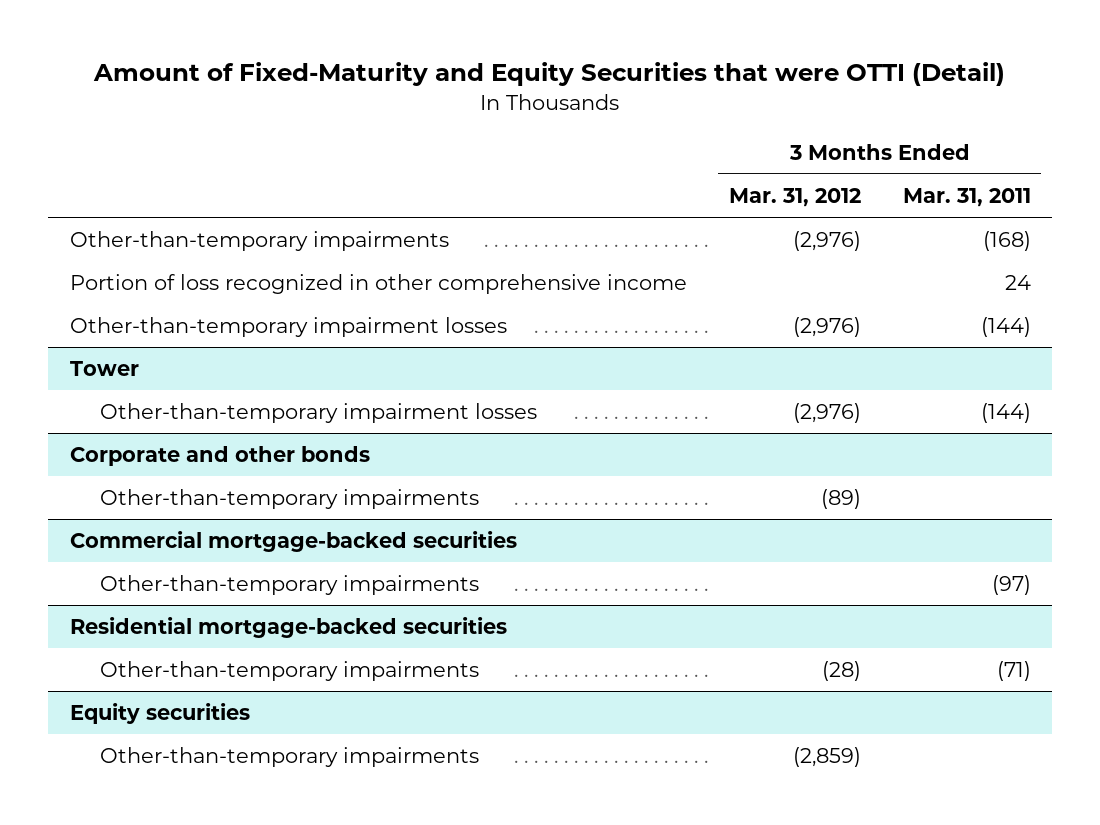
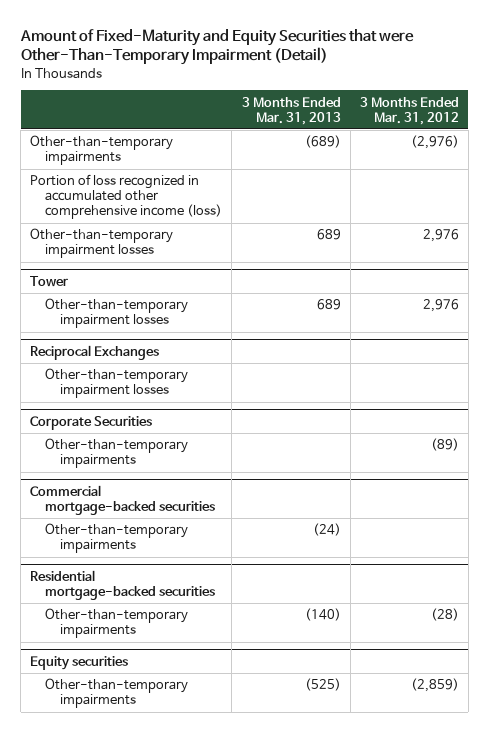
- Amount of Fixed-Maturity and Equity Securities that were OTTI (Detail)
+ Amount of Fixed-Maturity and Equity Securities that were Other-Than-Temporary Impairment (Detail)
- | 3 Months Ended Mar. 31, 2012 | 3 Months Ended Mar. 31, 2011
+ | 3 Months Ended Mar. 31, 2013 | 3 Months Ended Mar. 31, 2012
- Portion of loss recognized in other comprehensive income | | 24
- Other-than-temporary impairment losses | (2,976) | (144)
+ Portion of loss recognized in accumulated other comprehensive income (loss)
+ Other-than-temporary impairment losses | 689 | 2,976
@ Tower
- Other-than-temporary impairment losses | (2,976) | (144)
- Corporate and other bonds
@ Tower
+ Other-than-temporary impairment losses | 689 | 2,976
+ Reciprocal Exchanges
+ Other-than-temporary impairment losses
+ Corporate Securities

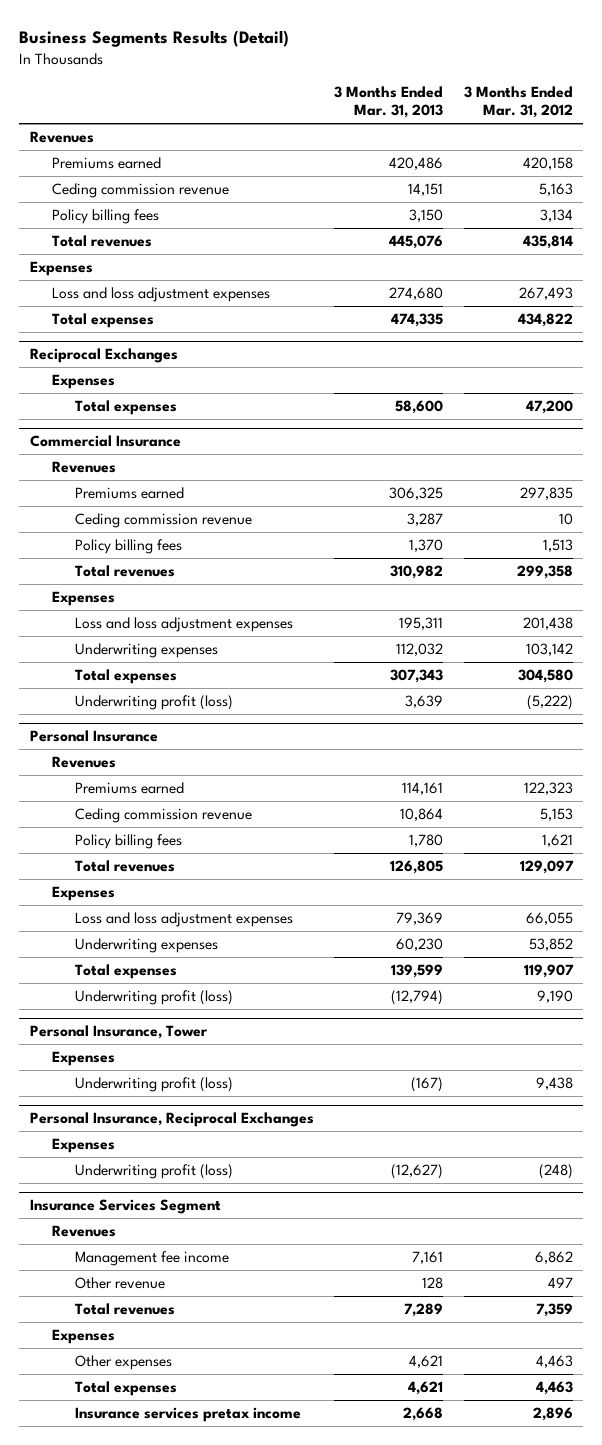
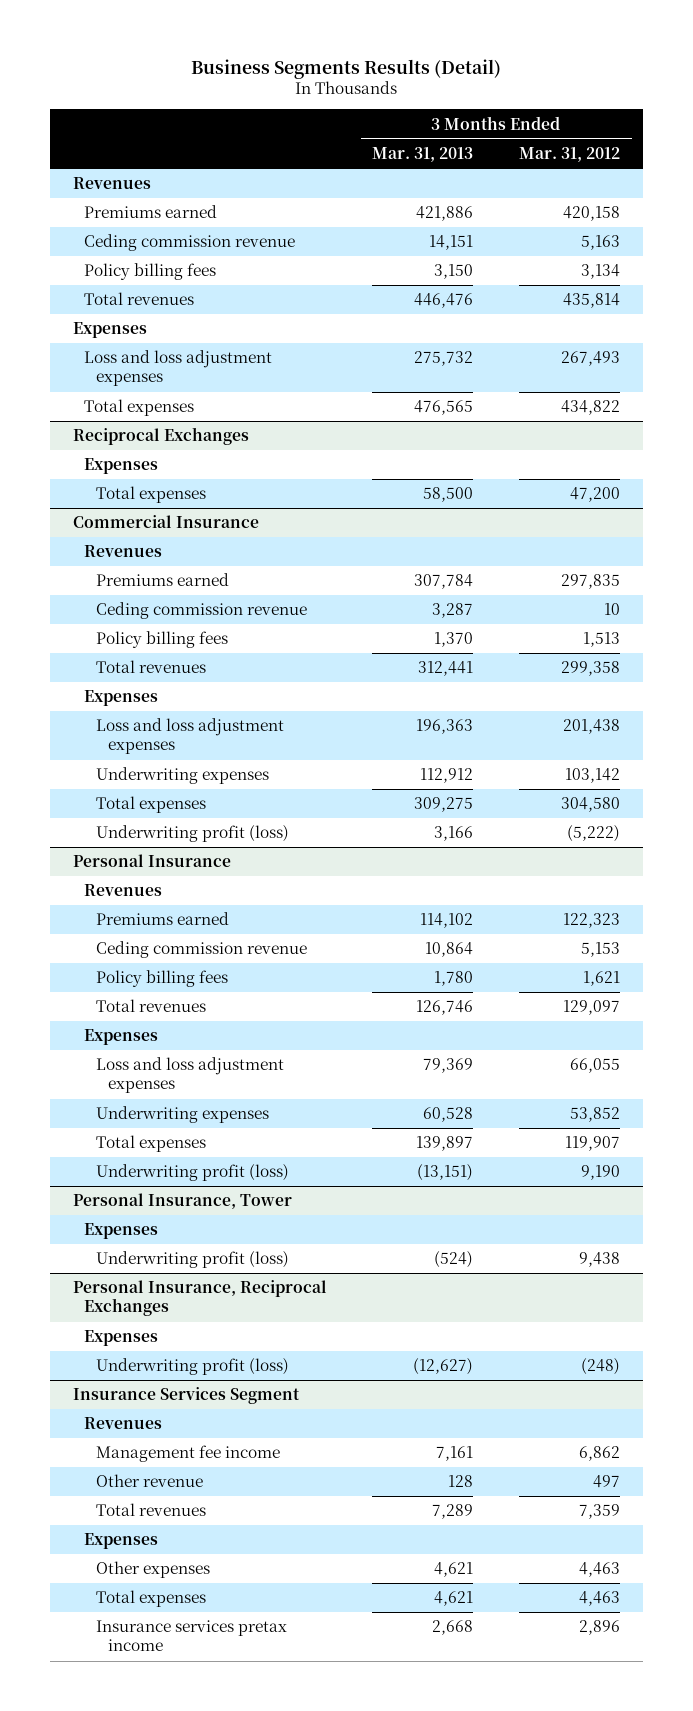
- Premiums earned | 420,486 | 420,158
+ Premiums earned | 421,886 | 420,158
- Total revenues | 445,076 | 435,814
+ Total revenues | 446,476 | 435,814
- Loss and loss adjustment expenses | 274,680 | 267,493
- Total expenses | 474,335 | 434,822
+ Loss and loss adjustment expenses | 275,732 | 267,493
+ Total expenses | 476,565 | 434,822
@ Reciprocal Exchanges
- Total expenses | 58,600 | 47,200
+ Total expenses | 58,500 | 47,200
@ Commercial Insurance
- Premiums earned | 306,325 | 297,835
+ Premiums earned | 307,784 | 297,835
- Total revenues | 310,982 | 299,358
+ Total revenues | 312,441 | 299,358
- Loss and loss adjustment expenses | 195,311 | 201,438
- Underwriting expenses | 112,032 | 103,142
- Total expenses | 307,343 | 304,580
- Underwriting profit (loss) | 3,639 | (5,222)
+ Loss and loss adjustment expenses | 196,363 | 201,438
+ Underwriting expenses | 112,912 | 103,142
+ Total expenses | 309,275 | 304,580
+ Underwriting profit (loss) | 3,166 | (5,222)
@ Personal Insurance
- Premiums earned | 114,161 | 122,323
+ Premiums earned | 114,102 | 122,323
- Total revenues | 126,805 | 129,097
+ Total revenues | 126,746 | 129,097
- Underwriting expenses | 60,230 | 53,852
- Total expenses | 139,599 | 119,907
- Underwriting profit (loss) | (12,794) | 9,190
+ Underwriting expenses | 60,528 | 53,852
+ Total expenses | 139,897 | 119,907
+ Underwriting profit (loss) | (13,151) | 9,190
@ Personal Insurance, Tower
- Underwriting profit (loss) | (167) | 9,438
+ Underwriting profit (loss) | (524) | 9,438

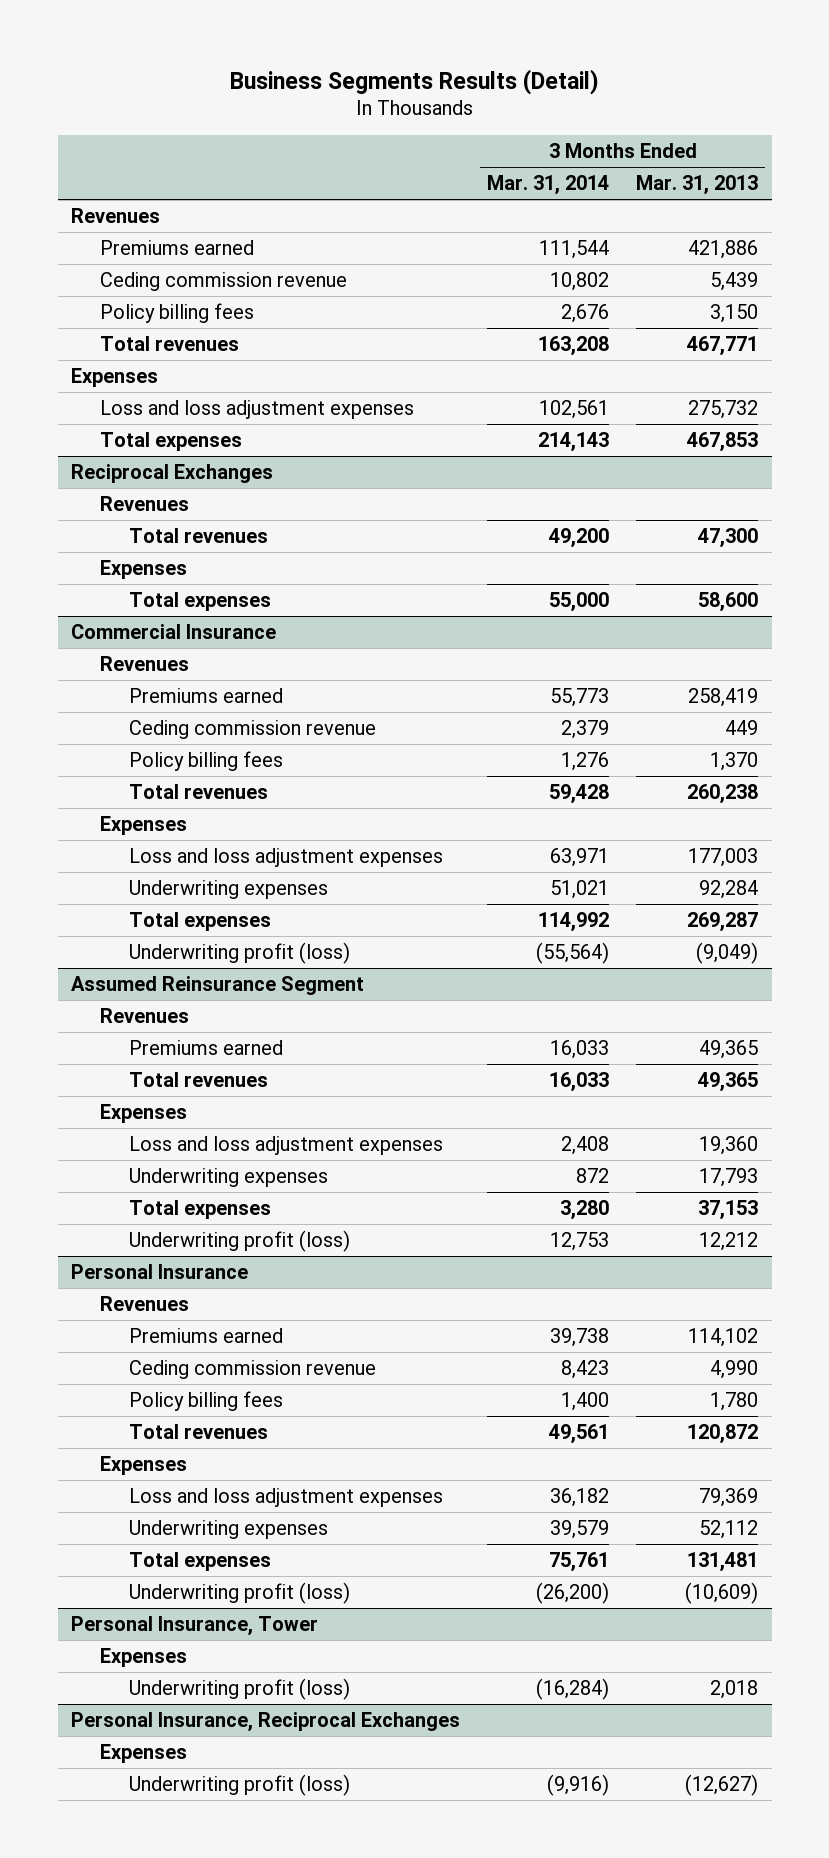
- | 3 Months Ended Mar. 31, 2013 | 3 Months Ended Mar. 31, 2012
+ | 3 Months Ended Mar. 31, 2014 | 3 Months Ended Mar. 31, 2013
- Ceding commission revenue | 14,151 | 5,163
+ Ceding commission revenue | 10,802 | 5,439
- Total revenues | 446,476 | 435,814
+ Total revenues | 163,208 | 467,771
- Total expenses | 476,565 | 434,822
+ Total expenses | 214,143 | 467,853
@ Reciprocal Exchanges
+ Revenues
+ Total revenues | 49,200 | 47,300
- Total expenses | 58,500 | 47,200
+ Total expenses | 55,000 | 58,600
@ Commercial Insurance
- Premiums earned | 307,784 | 297,835
- Ceding commission revenue | 3,287 | 10
+ Premiums earned | 55,773 | 258,419
+ Ceding commission revenue | 2,379 | 449
- Total revenues | 312,441 | 299,358
+ Total revenues | 59,428 | 260,238
- Loss and loss adjustment expenses | 196,363 | 201,438
- Underwriting expenses | 112,912 | 103,142
- Total expenses | 309,275 | 304,580
- Underwriting profit (loss) | 3,166 | (5,222)
+ Loss and loss adjustment expenses | 63,971 | 177,003
+ Underwriting expenses | 51,021 | 92,284
+ Total expenses | 114,992 | 269,287
+ Underwriting profit (loss) | (55,564) | (9,049)
+ Assumed Reinsurance Segment
+ Revenues
+ Premiums earned | 16,033 | 49,365
+ Total revenues | 16,033 | 49,365
+ Expenses
+ Loss and loss adjustment expenses | 2,408 | 19,360
+ Underwriting expenses | 872 | 17,793
+ Total expenses | 3,280 | 37,153
+ Underwriting profit (loss) | 12,753 | 12,212
@ Personal Insurance
- Ceding commission revenue | 10,864 | 5,153
+ Ceding commission revenue | 8,423 | 4,990
- Total revenues | 126,746 | 129,097
+ Total revenues | 49,561 | 120,872
- Underwriting expenses | 60,528 | 53,852
- Total expenses | 139,897 | 119,907
- Underwriting profit (loss) | (13,151) | 9,190
+ Underwriting expenses | 39,579 | 52,112
+ Total expenses | 75,761 | 131,481
+ Underwriting profit (loss) | (26,200) | (10,609)
@ Personal Insurance, Tower
- Underwriting profit (loss) | (524) | 9,438
+ Underwriting profit (loss) | (16,284) | 2,018
- Insurance Services Segment
- Revenues
- Management fee income | 7,161 | 6,862
- Other revenue | 128 | 497
- Total revenues | 7,289 | 7,359
- Expenses
- Other expenses | 4,621 | 4,463
- Total expenses | 4,621 | 4,463
- Insurance services pretax income | 2,668 | 2,896

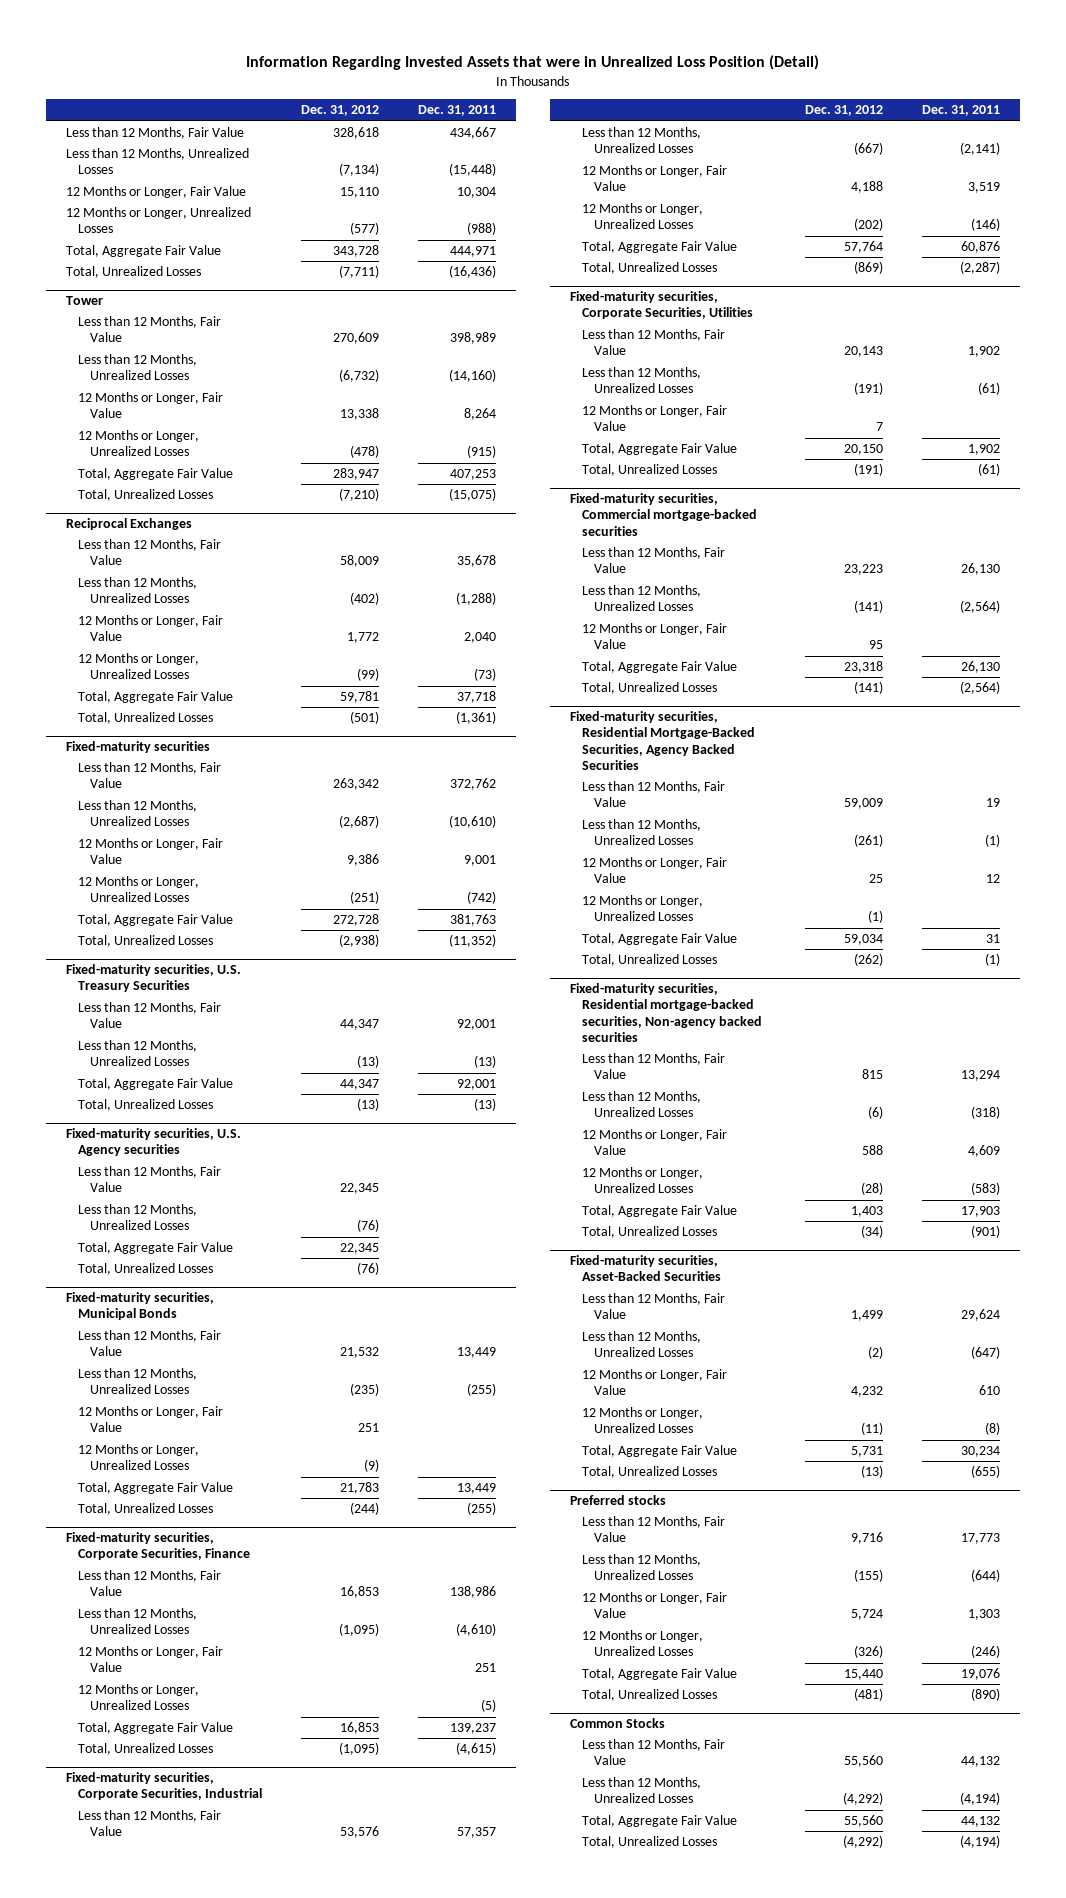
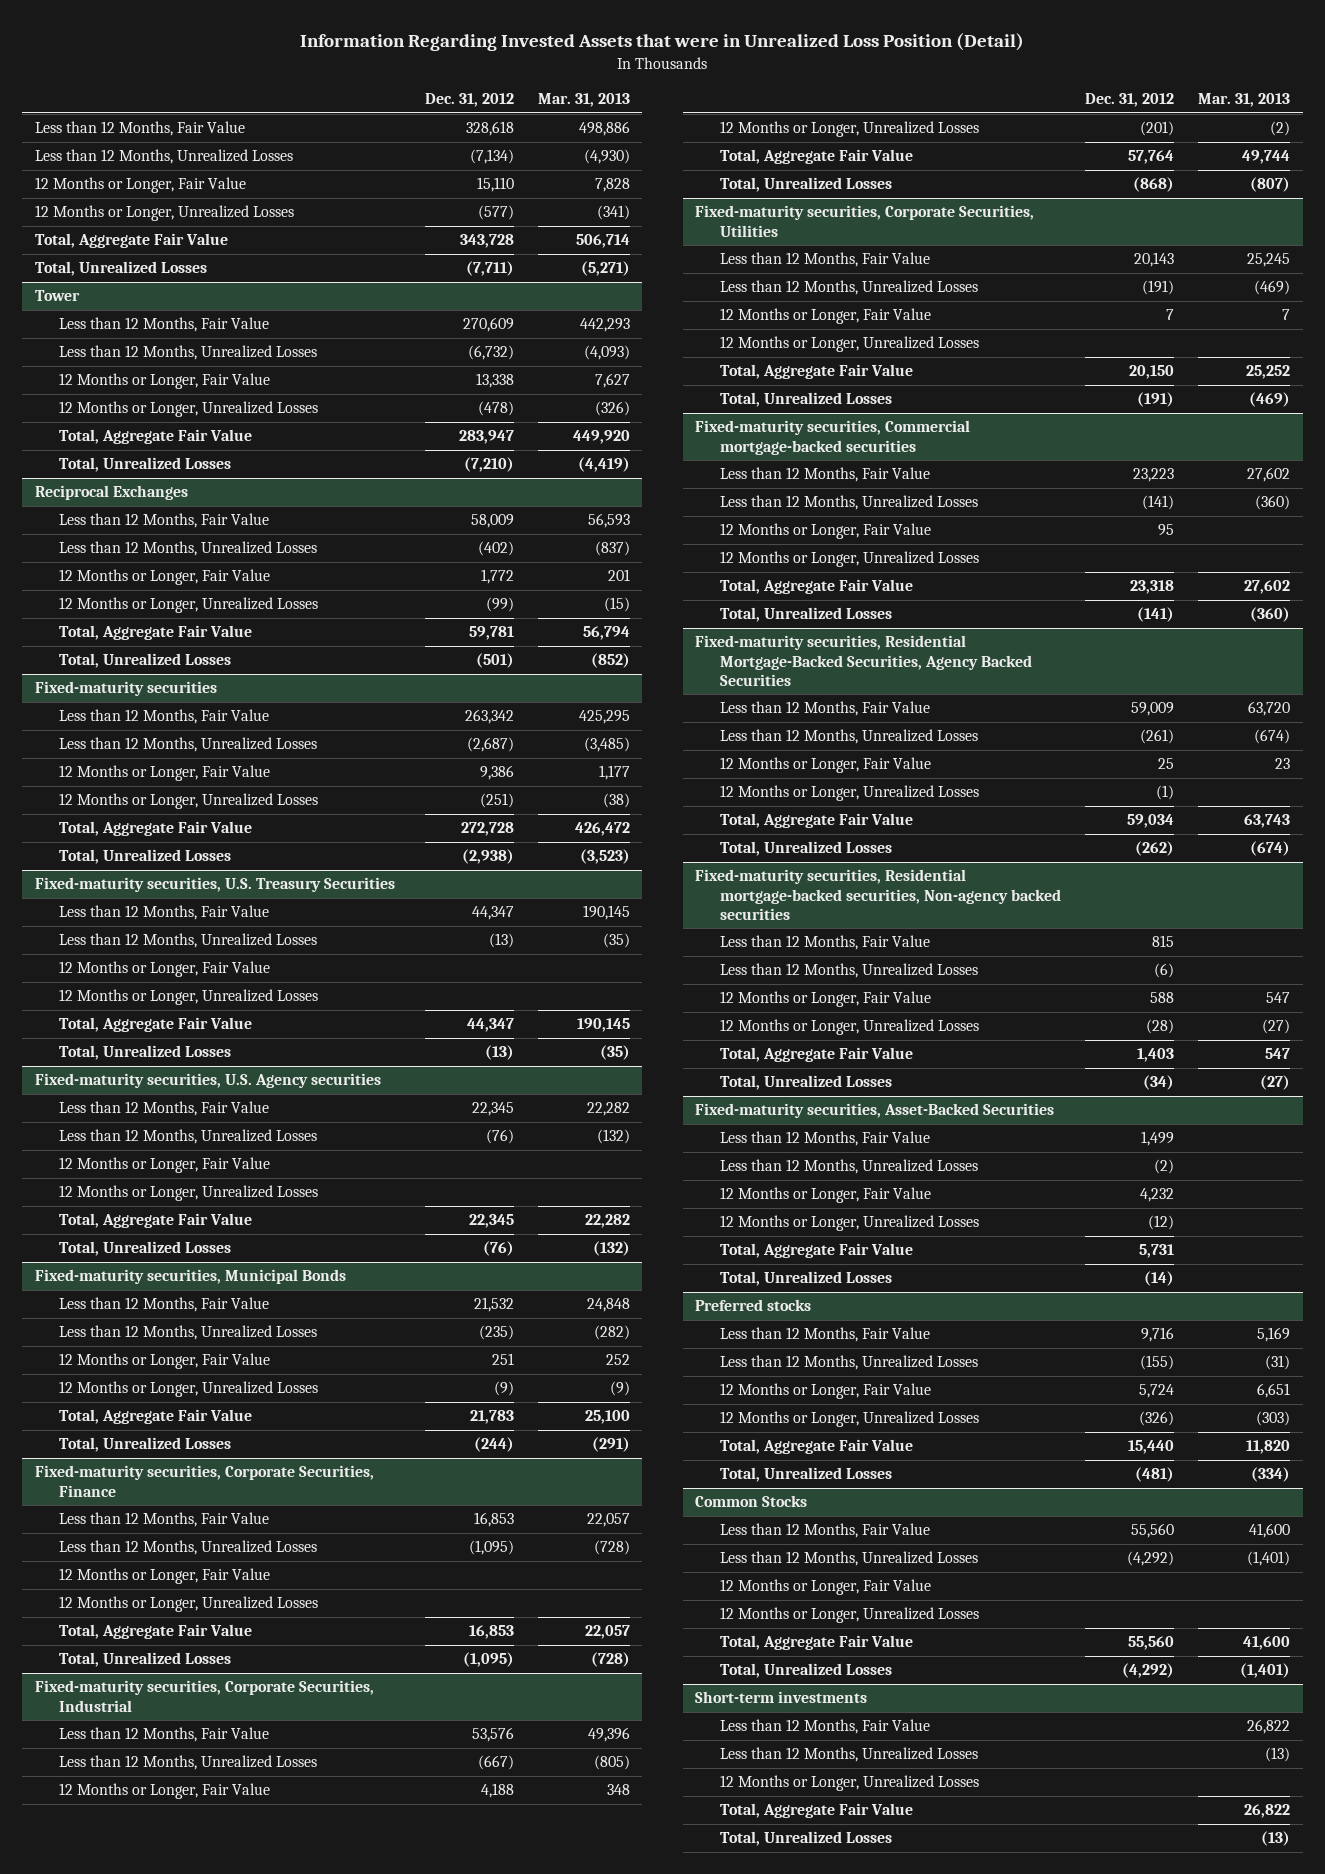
- | Dec. 31, 2012 | Dec. 31, 2011
+ | Dec. 31, 2012 | Mar. 31, 2013
@ Fixed-maturity securities, U.S. Treasury Securities
+ 12 Months or Longer, Fair Value
+ 12 Months or Longer, Unrealized Losses
@ Fixed-maturity securities, U.S. Agency securities
+ 12 Months or Longer, Fair Value
+ 12 Months or Longer, Unrealized Losses
@ Fixed-maturity securities, Corporate Securities, Industrial
- 12 Months or Longer, Unrealized Losses | (202) | (146)
+ 12 Months or Longer, Unrealized Losses | (201) | (2)
- Total, Unrealized Losses | (869) | (2,287)
+ Total, Unrealized Losses | (868) | (807)
@ Fixed-maturity securities, Corporate Securities, Utilities
+ 12 Months or Longer, Unrealized Losses
@ Fixed-maturity securities, Commercial mortgage-backed securities
+ 12 Months or Longer, Unrealized Losses
@ Fixed-maturity securities, Asset-Backed Securities
- 12 Months or Longer, Unrealized Losses | (11) | (8)
+ 12 Months or Longer, Unrealized Losses | (12) |
- Total, Unrealized Losses | (13) | (655)
+ Total, Unrealized Losses | (14) |
@ Common Stocks
+ 12 Months or Longer, Fair Value
+ 12 Months or Longer, Unrealized Losses
+ Short-term investments
+ Less than 12 Months, Fair Value | | 26,822
+ Less than 12 Months, Unrealized Losses | | (13)
+ 12 Months or Longer, Unrealized Losses
+ Total, Aggregate Fair Value | | 26,822
+ Total, Unrealized Losses | | (13)

